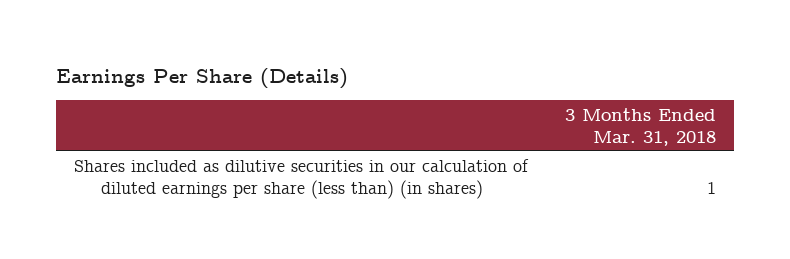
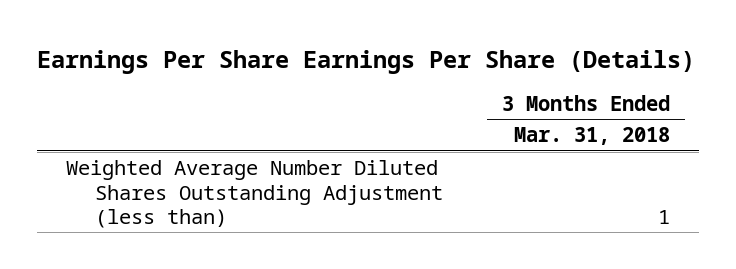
- Earnings Per Share (Details)
+ Earnings Per Share Earnings Per Share (Details)
- Shares included as dilutive securities in our calculation of diluted earnings per share (less than) (in shares) | 1
+ Weighted Average Number Diluted Shares Outstanding Adjustment (less than) | 1

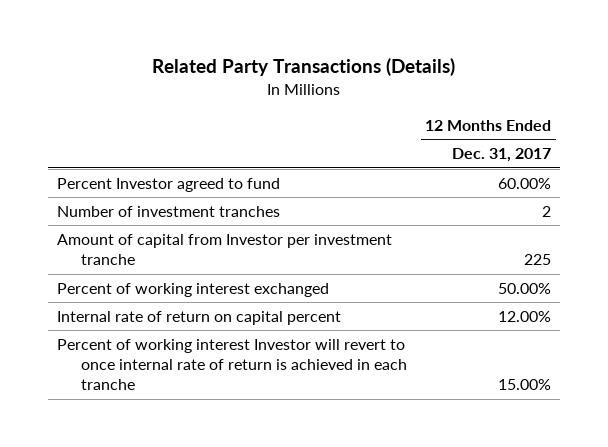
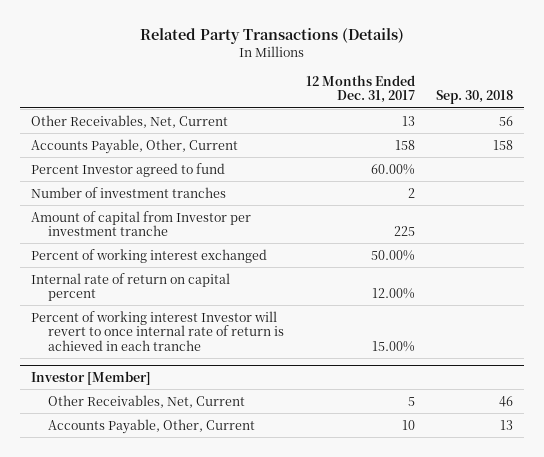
- | 12 Months Ended Dec. 31, 2017
+ | 12 Months Ended Dec. 31, 2017 | Sep. 30, 2018
+ Other Receivables, Net, Current | 13 | 56
+ Accounts Payable, Other, Current | 158 | 158
+ Investor [Member]
+ Other Receivables, Net, Current | 5 | 46
+ Accounts Payable, Other, Current | 10 | 13

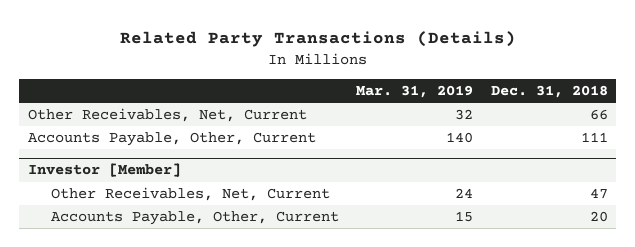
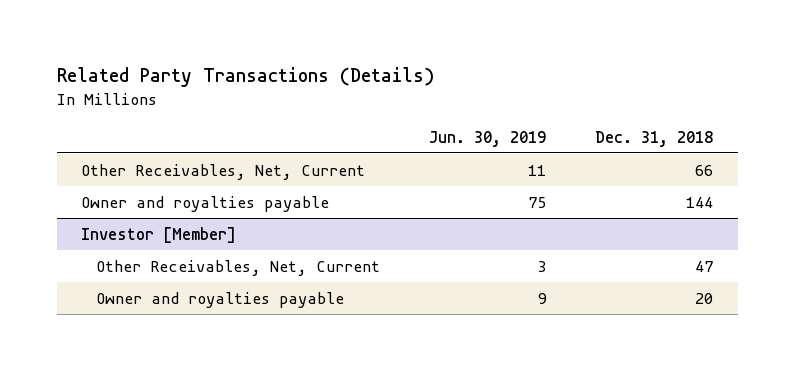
- | Mar. 31, 2019 | Dec. 31, 2018
+ | Jun. 30, 2019 | Dec. 31, 2018
- Accounts Payable, Other, Current | 140 | 111
+ Owner and royalties payable | 75 | 144
@ Investor [Member]
- Accounts Payable, Other, Current | 15 | 20
+ Owner and royalties payable | 9 | 20

